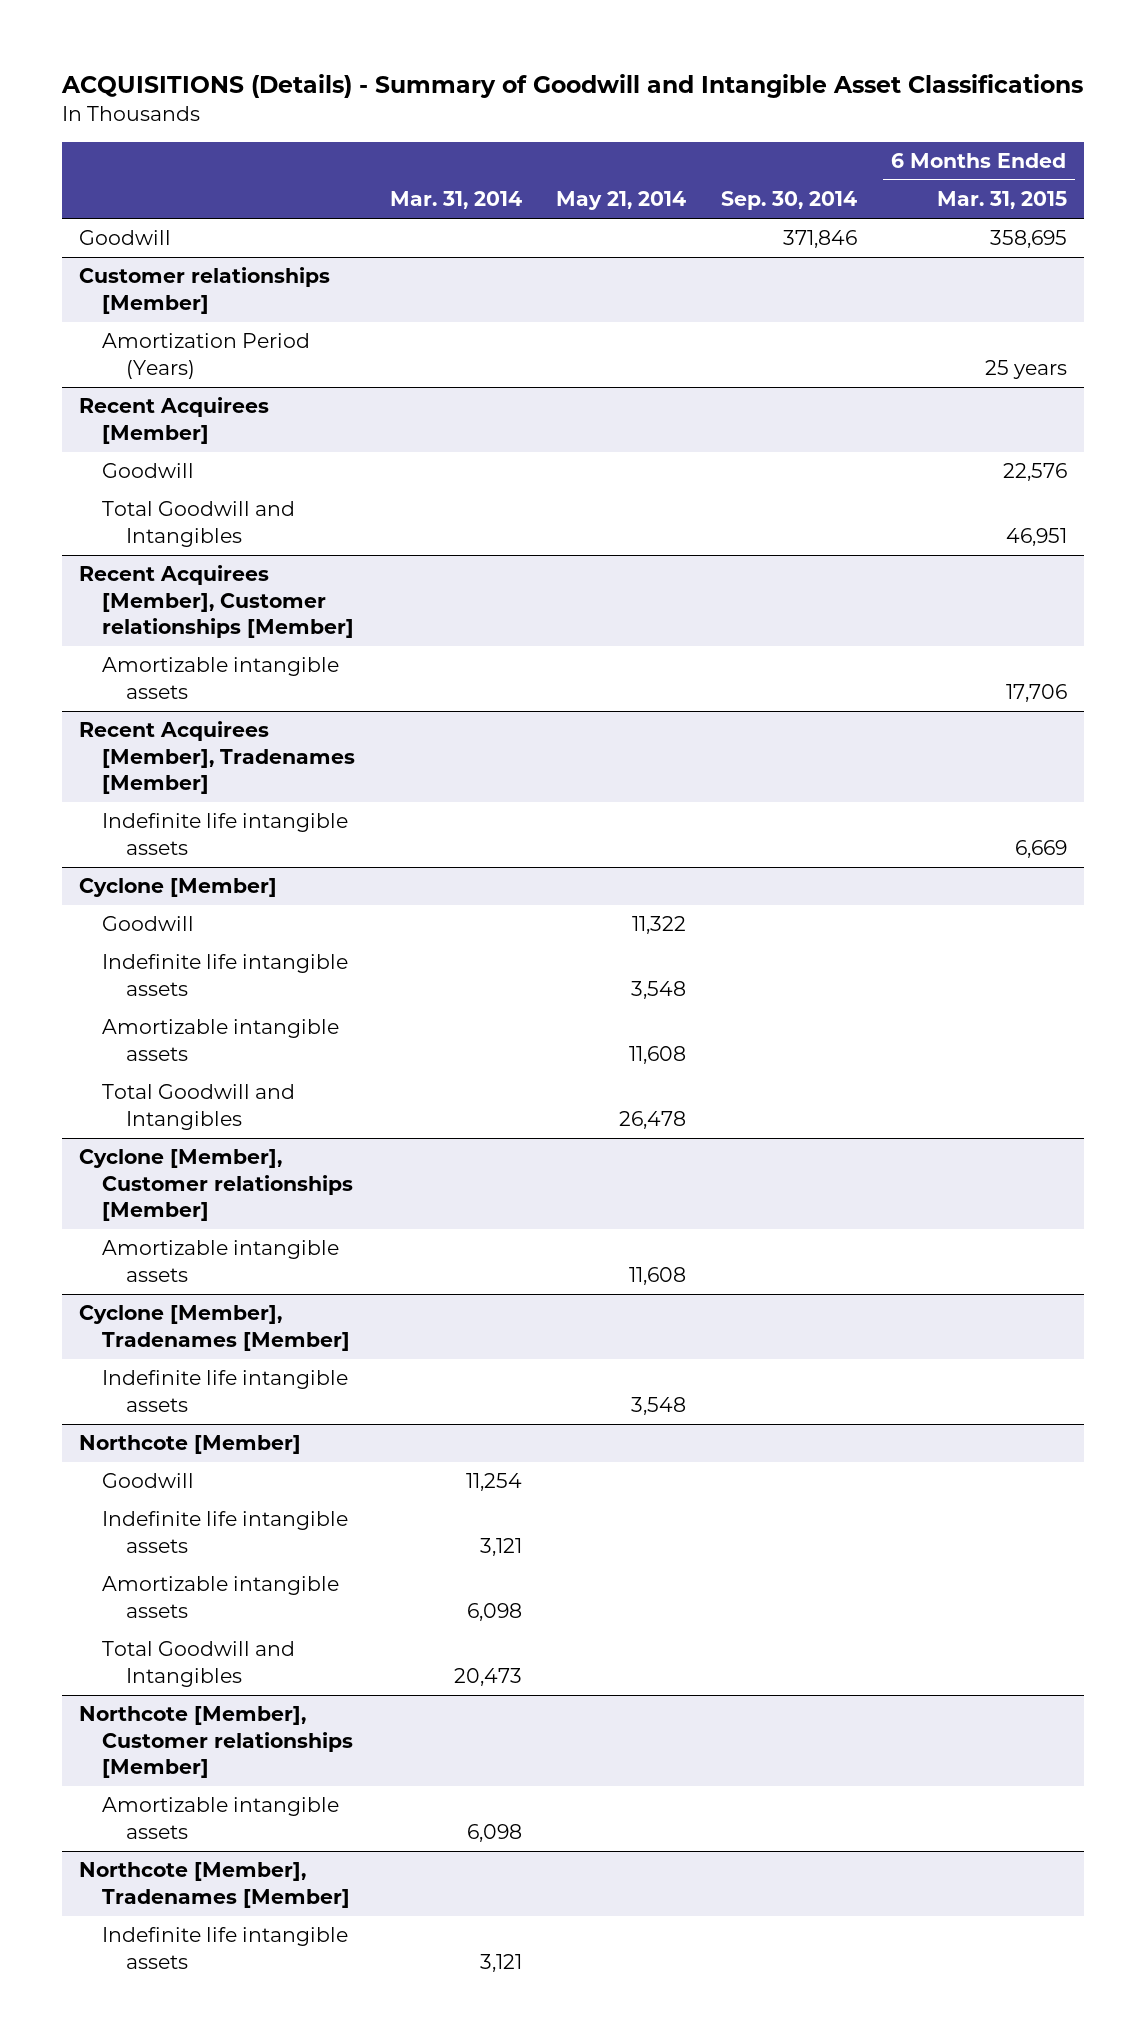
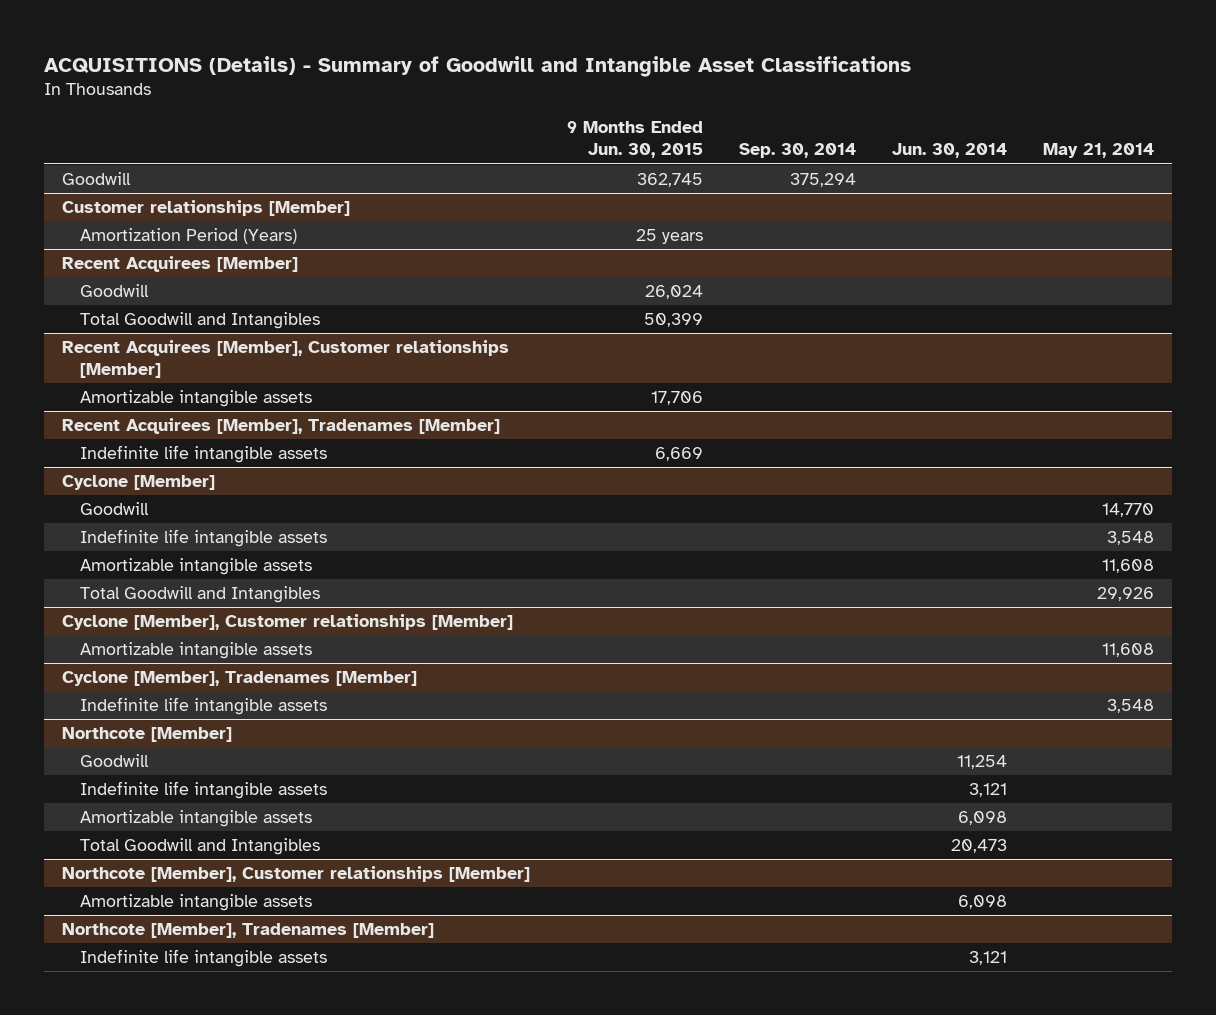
- | Mar. 31, 2014 | May 21, 2014 | Sep. 30, 2014 | 6 Months Ended Mar. 31, 2015
+ | 9 Months Ended Jun. 30, 2015 | Sep. 30, 2014 | Jun. 30, 2014 | May 21, 2014
- Goodwill | | | 371,846 | 358,695
+ Goodwill | 362,745 | 375,294 | |
@ Cyclone [Member]
- Goodwill | | 11,322 | |
+ Goodwill | | | | 14,770
- Total Goodwill and Intangibles | | 26,478 | |
+ Total Goodwill and Intangibles | | | | 29,926

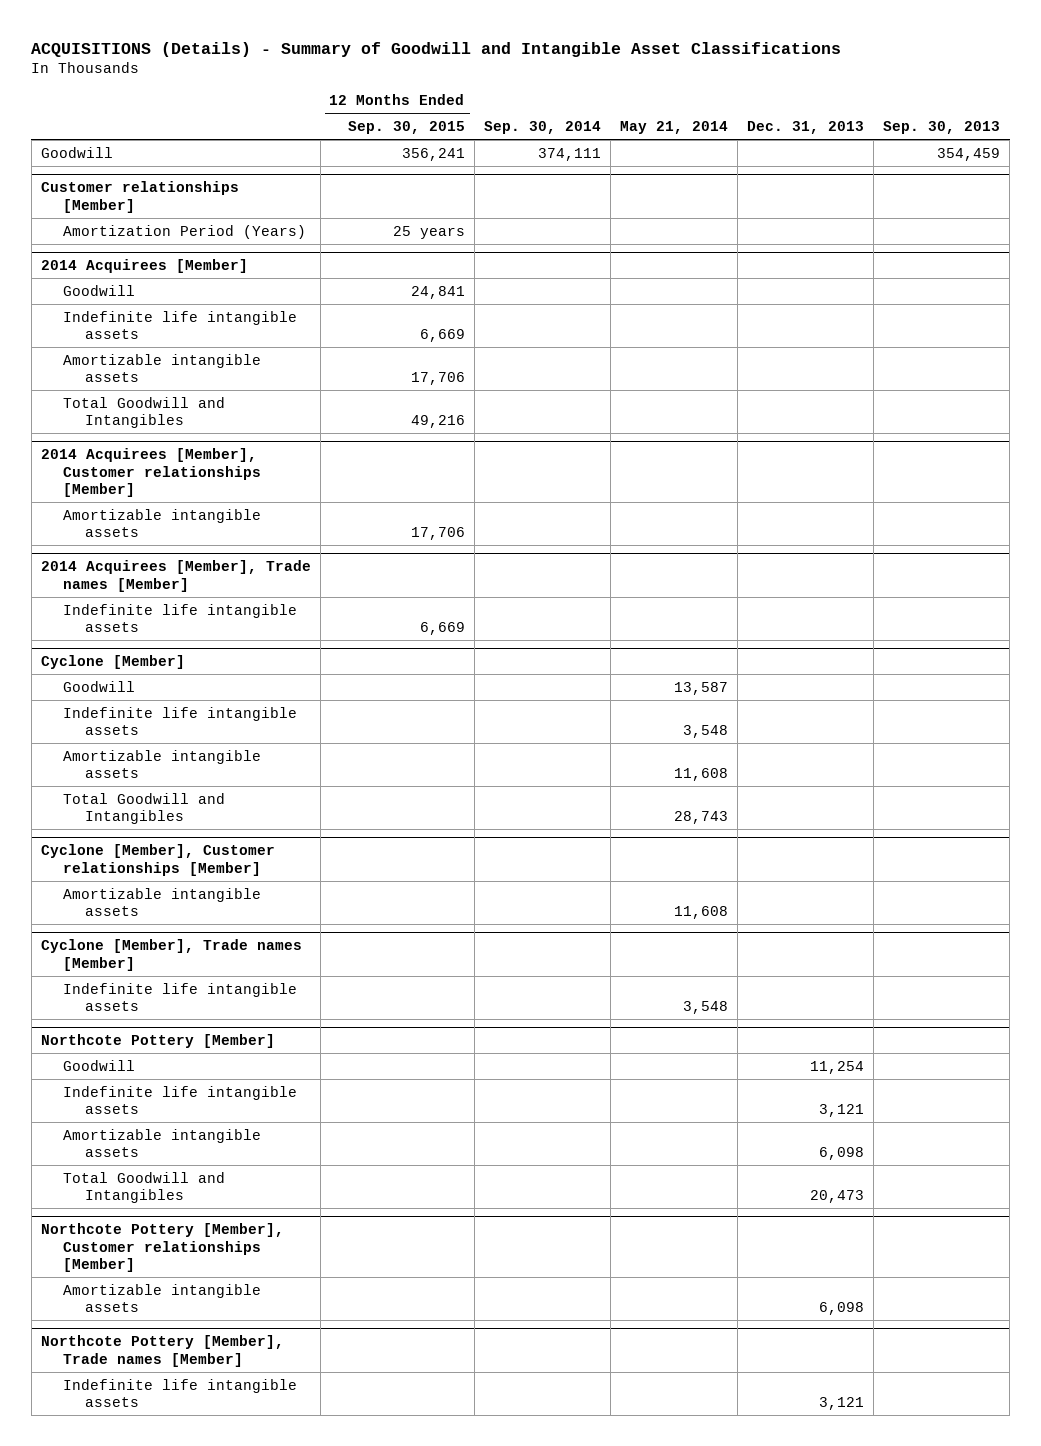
- | 9 Months Ended Jun. 30, 2015 | Sep. 30, 2014 | Jun. 30, 2014 | May 21, 2014
+ | 12 Months Ended Sep. 30, 2015 | Sep. 30, 2014 | May 21, 2014 | Dec. 31, 2013 | Sep. 30, 2013
- Goodwill | 362,745 | 375,294 | |
+ Goodwill | 356,241 | 374,111 | | | 354,459
- Recent Acquirees [Member]
- Goodwill | 26,024 | | |
- Total Goodwill and Intangibles | 50,399 | | |
- Recent Acquirees [Member], Customer relationships [Member]
+ 2014 Acquirees [Member]
+ Goodwill | 24,841 | | | |
+ Indefinite life intangible assets | 6,669 | | | |
+ Amortizable intangible assets | 17,706 | | | |
+ Total Goodwill and Intangibles | 49,216 | | | |
+ 2014 Acquirees [Member], Customer relationships [Member]
- Recent Acquirees [Member], Tradenames [Member]
- Indefinite life intangible assets | 6,669 | | |
+ 2014 Acquirees [Member], Trade names [Member]
+ Indefinite life intangible assets | 6,669 | | | |
@ Cyclone [Member]
- Goodwill | | | | 14,770
+ Goodwill | | | 13,587 | |
- Total Goodwill and Intangibles | | | | 29,926
+ Total Goodwill and Intangibles | | | 28,743 | |
- Cyclone [Member], Tradenames [Member]
+ Cyclone [Member], Trade names [Member]
- Northcote [Member]
+ Northcote Pottery [Member]
- Northcote [Member], Customer relationships [Member]
+ Northcote Pottery [Member], Customer relationships [Member]
- Northcote [Member], Tradenames [Member]
- Indefinite life intangible assets | | | 3,121 |
+ Northcote Pottery [Member], Trade names [Member]
+ Indefinite life intangible assets | | | | 3,121 |

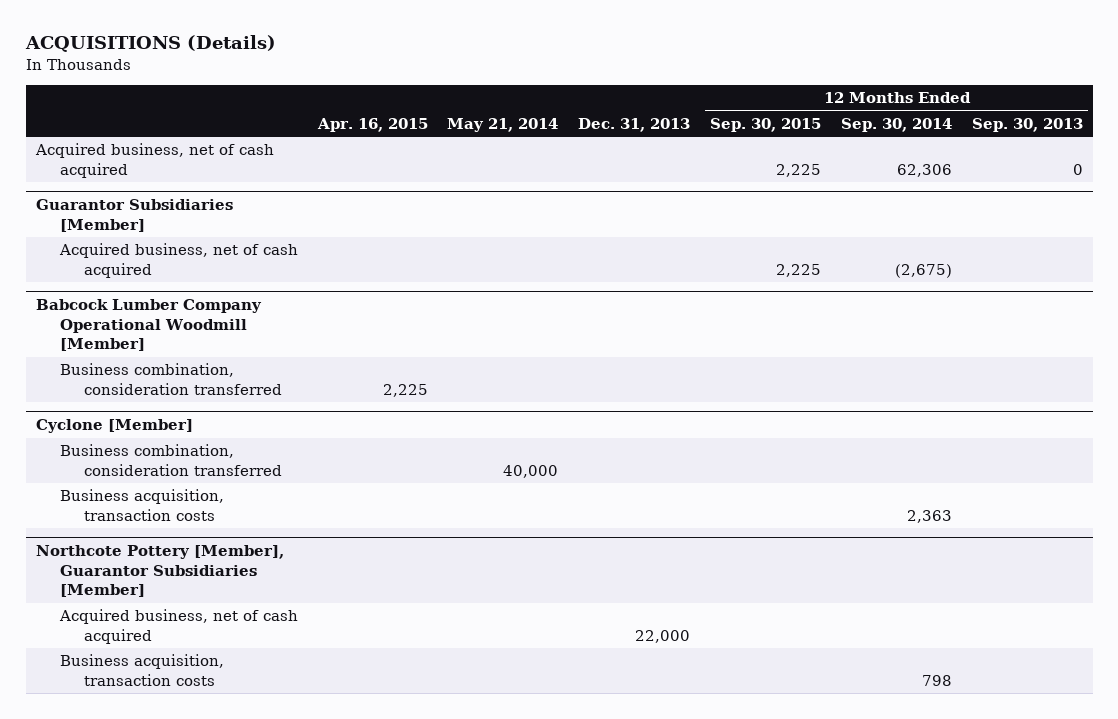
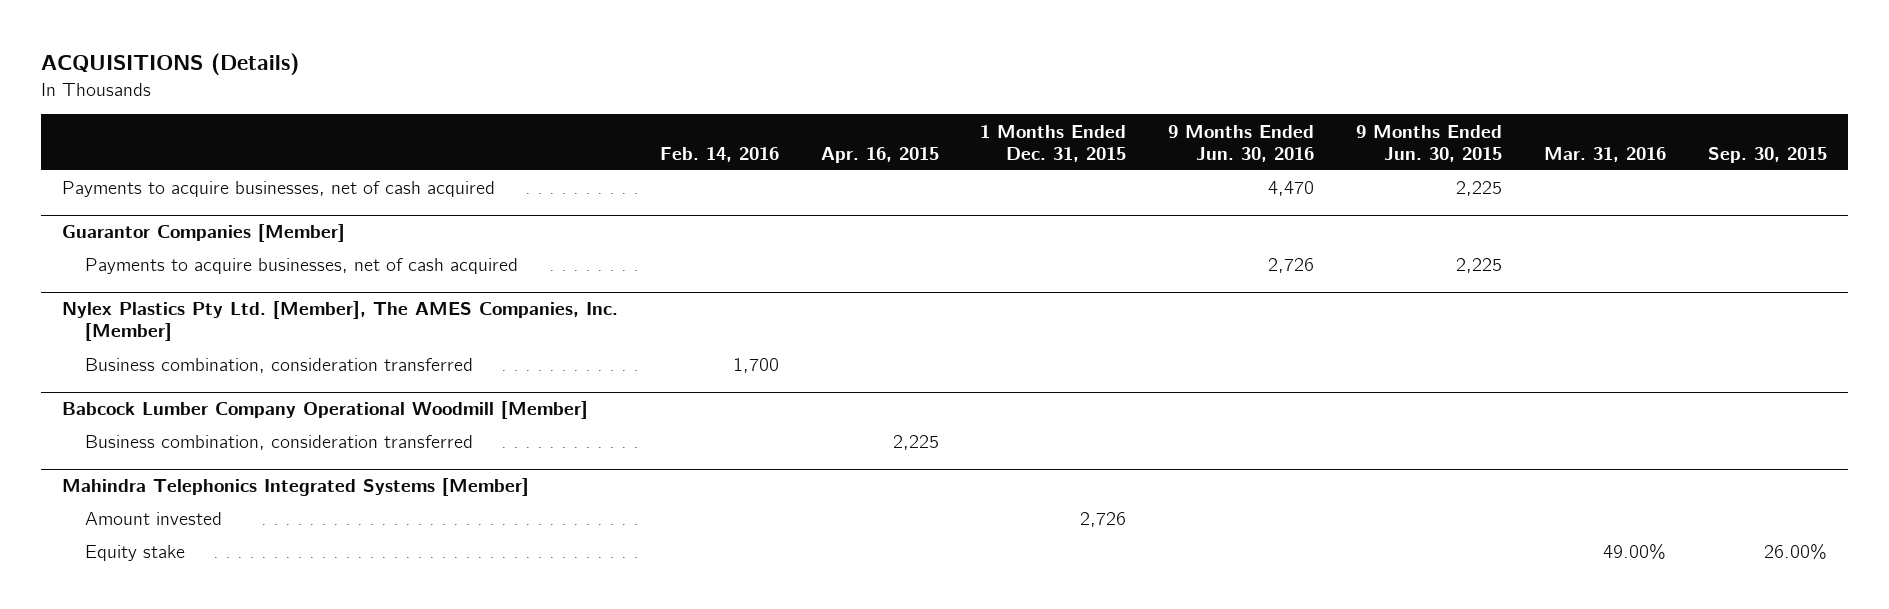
- | Apr. 16, 2015 | May 21, 2014 | Dec. 31, 2013 | 12 Months Ended Sep. 30, 2015 | 12 Months Ended Sep. 30, 2014 | 12 Months Ended Sep. 30, 2013
+ | Feb. 14, 2016 | Apr. 16, 2015 | 1 Months Ended Dec. 31, 2015 | 9 Months Ended Jun. 30, 2016 | 9 Months Ended Jun. 30, 2015 | Mar. 31, 2016 | Sep. 30, 2015
- Acquired business, net of cash acquired | | | | 2,225 | 62,306 | 0
- Guarantor Subsidiaries [Member]
- Acquired business, net of cash acquired | | | | 2,225 | (2,675) |
+ Payments to acquire businesses, net of cash acquired | | | | 4,470 | 2,225 | |
+ Guarantor Companies [Member]
+ Payments to acquire businesses, net of cash acquired | | | | 2,726 | 2,225 | |
+ Nylex Plastics Pty Ltd. [Member], The AMES Companies, Inc. [Member]
+ Business combination, consideration transferred | 1,700 | | | | | |
- Cyclone [Member]
- Business combination, consideration transferred | | 40,000 | | | |
- Business acquisition, transaction costs | | | | | 2,363 |
- Northcote Pottery [Member], Guarantor Subsidiaries [Member]
- Acquired business, net of cash acquired | | | 22,000 | | |
- Business acquisition, transaction costs | | | | | 798 |
+ Mahindra Telephonics Integrated Systems [Member]
+ Amount invested | | | 2,726 | | | |
+ Equity stake | | | | | | 49.00% | 26.00%

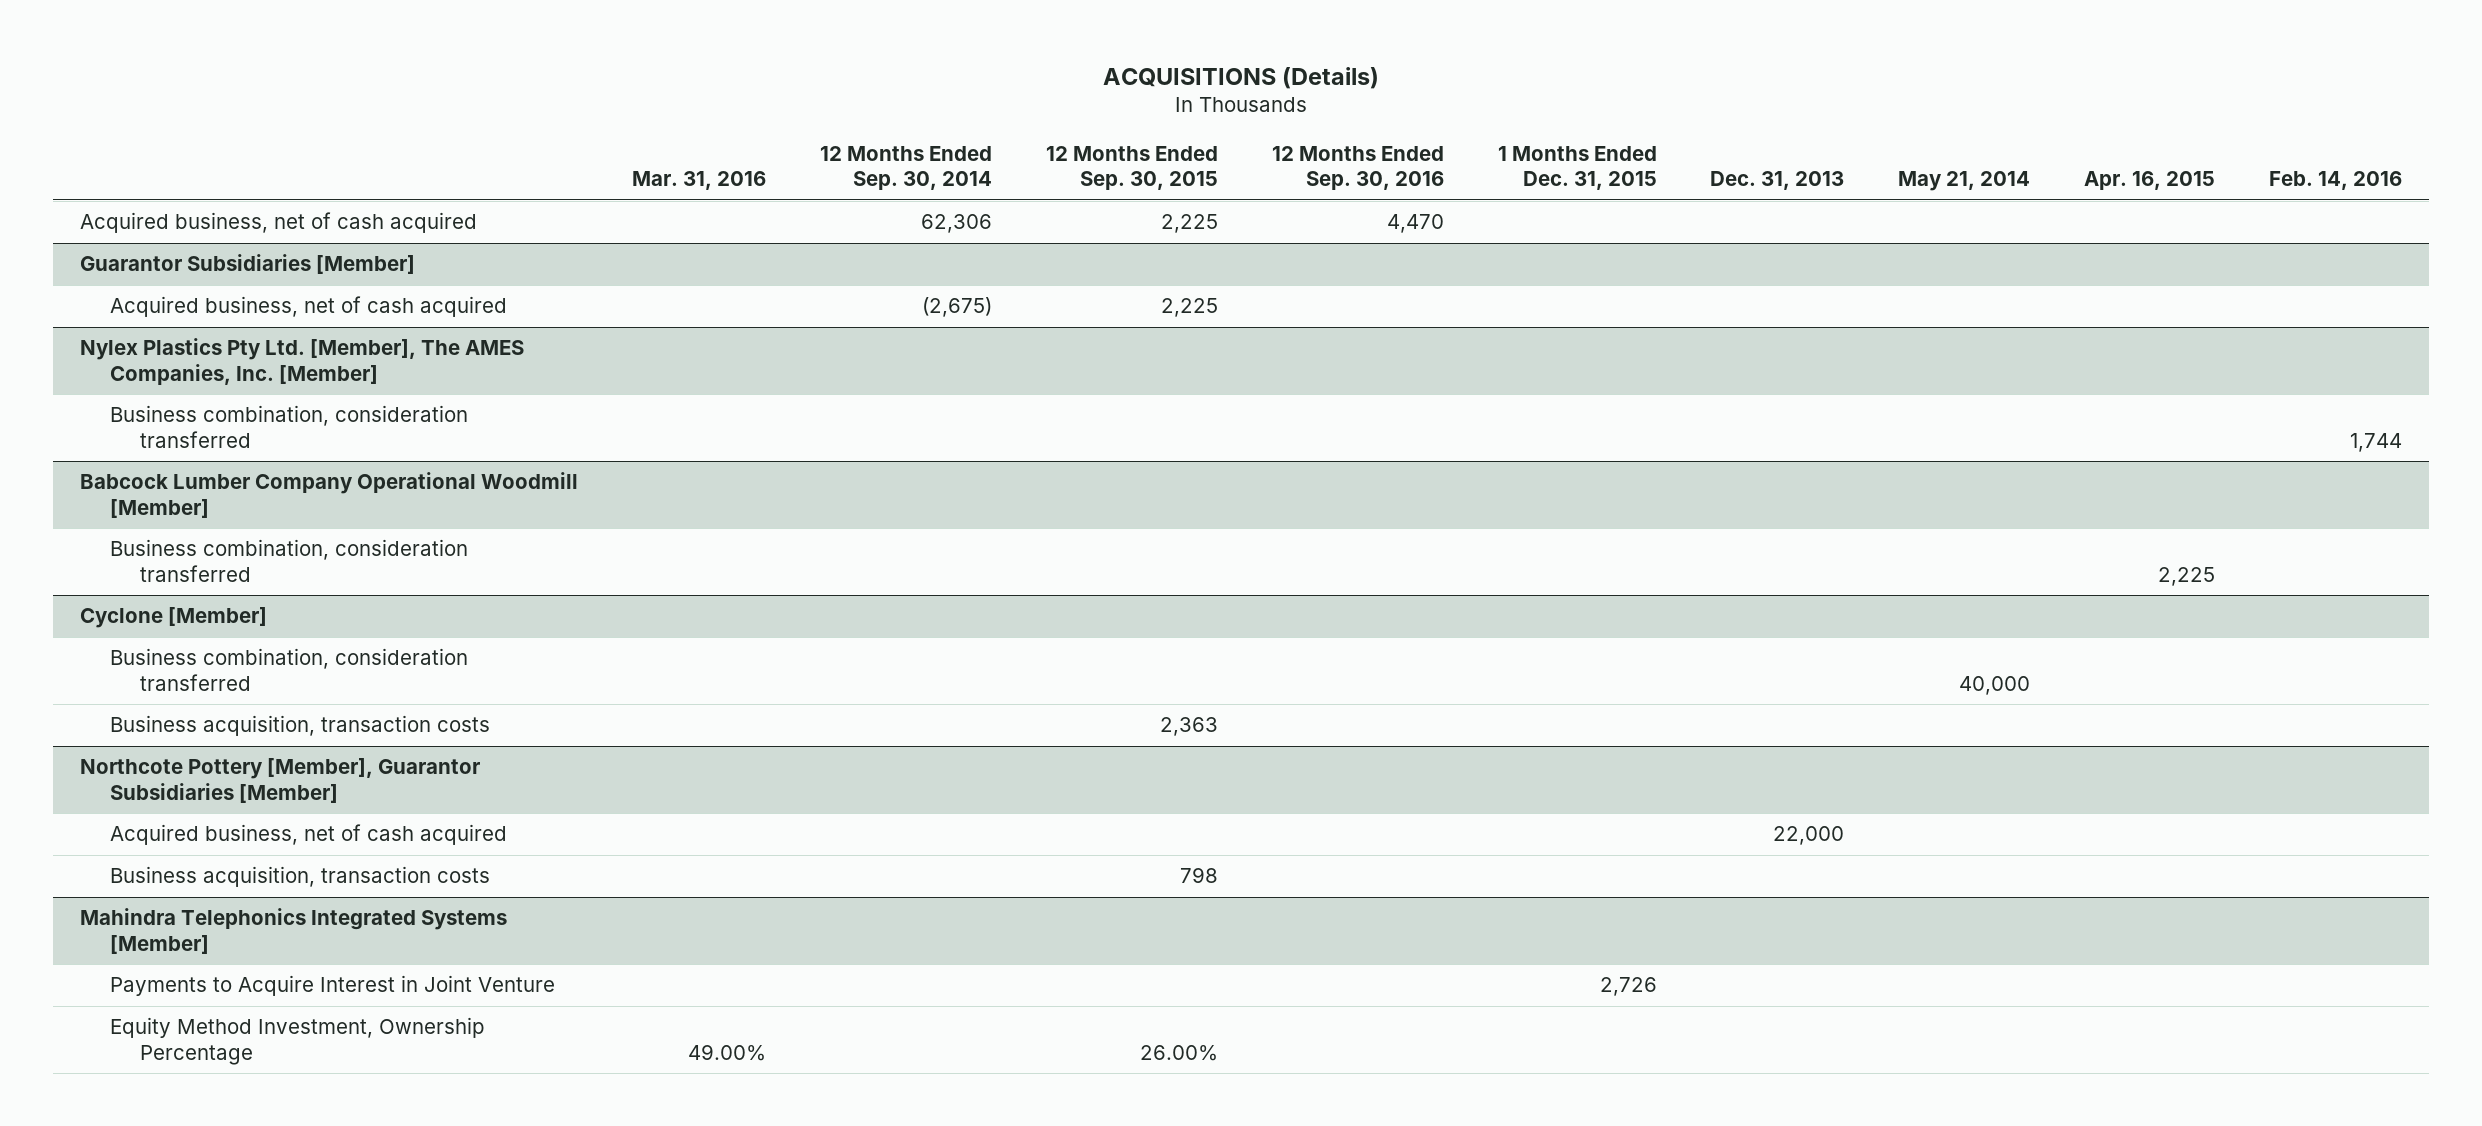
- | Feb. 14, 2016 | Apr. 16, 2015 | 1 Months Ended Dec. 31, 2015 | 9 Months Ended Jun. 30, 2016 | 9 Months Ended Jun. 30, 2015 | Mar. 31, 2016 | Sep. 30, 2015
+ | Mar. 31, 2016 | 12 Months Ended Sep. 30, 2014 | 12 Months Ended Sep. 30, 2015 | 12 Months Ended Sep. 30, 2016 | 1 Months Ended Dec. 31, 2015 | Dec. 31, 2013 | May 21, 2014 | Apr. 16, 2015 | Feb. 14, 2016
- Payments to acquire businesses, net of cash acquired | | | | 4,470 | 2,225 | |
- Guarantor Companies [Member]
- Payments to acquire businesses, net of cash acquired | | | | 2,726 | 2,225 | |
+ Acquired business, net of cash acquired | | 62,306 | 2,225 | 4,470 | | | | |
+ Guarantor Subsidiaries [Member]
+ Acquired business, net of cash acquired | | (2,675) | 2,225 | | | | | |
@ Nylex Plastics Pty Ltd. [Member], The AMES Companies, Inc. [Member]
- Business combination, consideration transferred | 1,700 | | | | | |
+ Business combination, consideration transferred | | | | | | | | | 1,744
+ Cyclone [Member]
+ Business combination, consideration transferred | | | | | | | 40,000 | |
+ Business acquisition, transaction costs | | | 2,363 | | | | | |
+ Northcote Pottery [Member], Guarantor Subsidiaries [Member]
+ Acquired business, net of cash acquired | | | | | | 22,000 | | |
+ Business acquisition, transaction costs | | | 798 | | | | | |
@ Mahindra Telephonics Integrated Systems [Member]
- Amount invested | | | 2,726 | | | |
- Equity stake | | | | | | 49.00% | 26.00%
+ Payments to Acquire Interest in Joint Venture | | | | | 2,726 | | | |
+ Equity Method Investment, Ownership Percentage | 49.00% | | 26.00% | | | | | |

